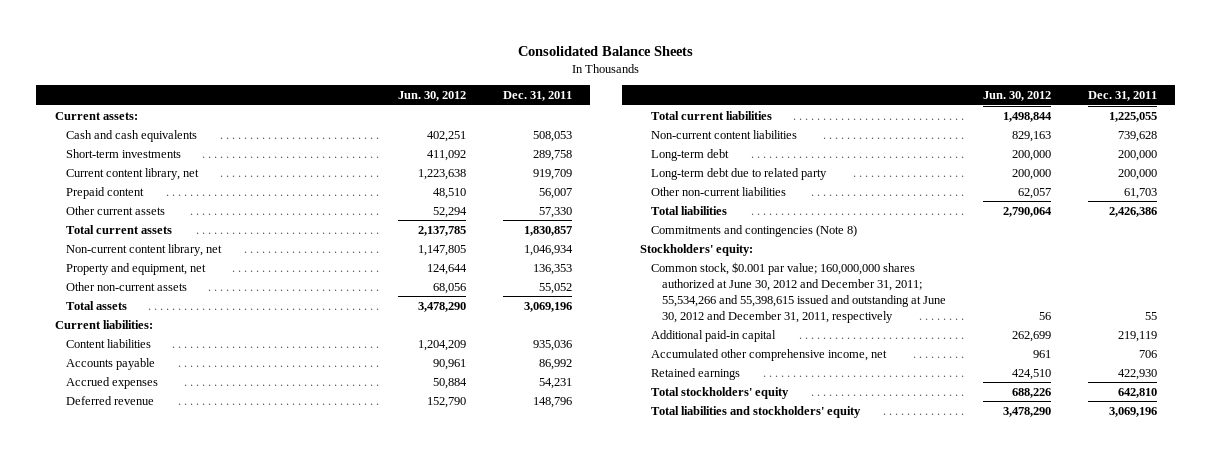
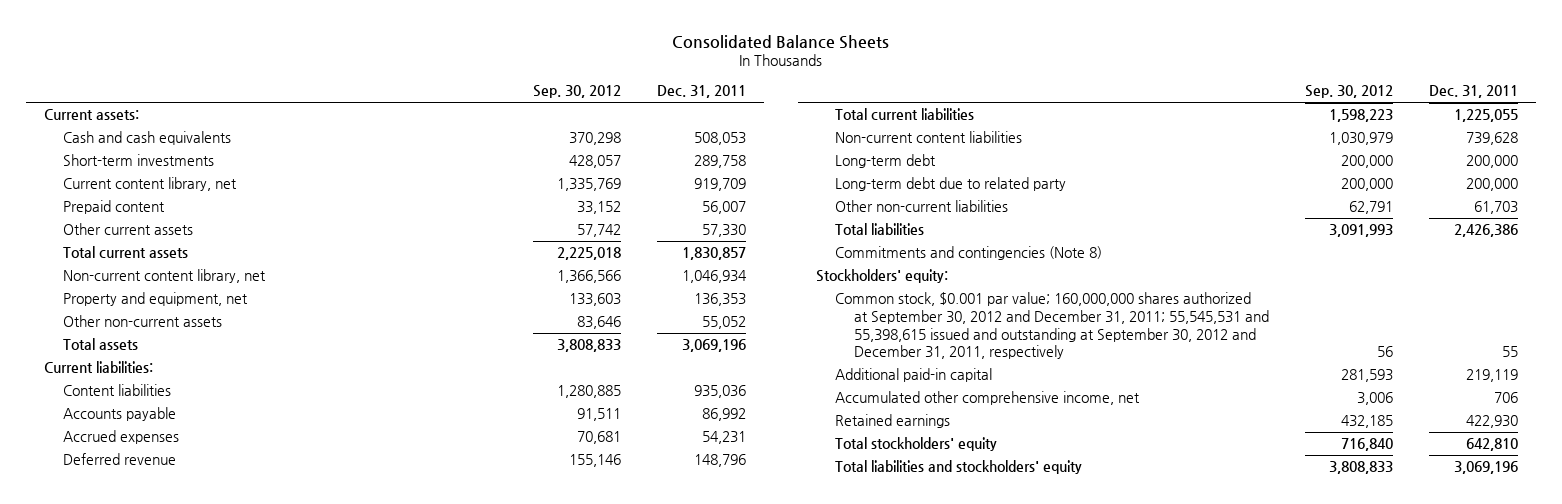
- | Jun. 30, 2012 | Dec. 31, 2011
+ | Sep. 30, 2012 | Dec. 31, 2011
- Common stock, $0.001 par value; 160,000,000 shares authorized at June 30, 2012 and December 31, 2011; 55,534,266 and 55,398,615 issued and outstanding at June 30, 2012 and December 31, 2011, respectively | 56 | 55
+ Common stock, $0.001 par value; 160,000,000 shares authorized at September 30, 2012 and December 31, 2011; 55,545,531 and 55,398,615 issued and outstanding at September 30, 2012 and December 31, 2011, respectively | 56 | 55

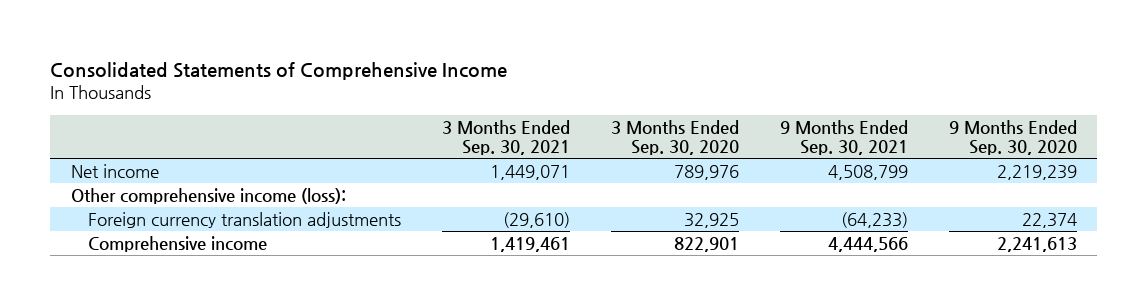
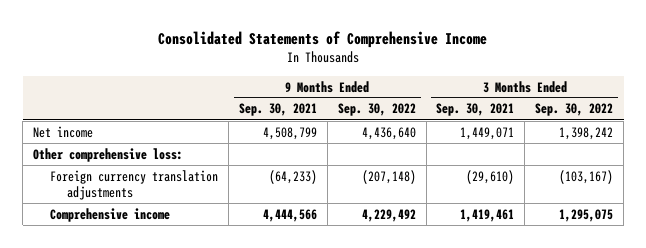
- | 3 Months Ended Sep. 30, 2021 | 3 Months Ended Sep. 30, 2020 | 9 Months Ended Sep. 30, 2021 | 9 Months Ended Sep. 30, 2020
+ | 9 Months Ended Sep. 30, 2021 | 9 Months Ended Sep. 30, 2022 | 3 Months Ended Sep. 30, 2021 | 3 Months Ended Sep. 30, 2022
- Other comprehensive income (loss):
+ Other comprehensive loss:

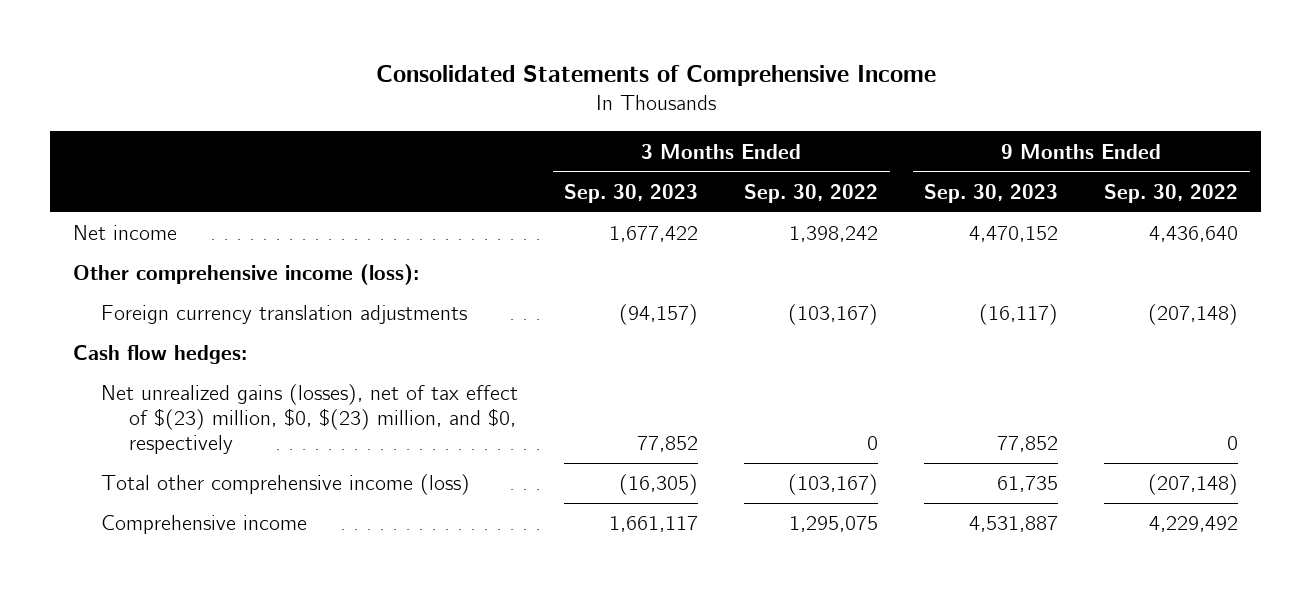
- | 9 Months Ended Sep. 30, 2021 | 9 Months Ended Sep. 30, 2022 | 3 Months Ended Sep. 30, 2021 | 3 Months Ended Sep. 30, 2022
+ | 3 Months Ended Sep. 30, 2023 | 3 Months Ended Sep. 30, 2022 | 9 Months Ended Sep. 30, 2023 | 9 Months Ended Sep. 30, 2022
- Other comprehensive loss:
+ Other comprehensive income (loss):
+ Cash flow hedges:
+ Net unrealized gains (losses), net of tax effect of $(23) million, $0, $(23) million, and $0, respectively | 77,852 | 0 | 77,852 | 0
+ Total other comprehensive income (loss) | (16,305) | (103,167) | 61,735 | (207,148)

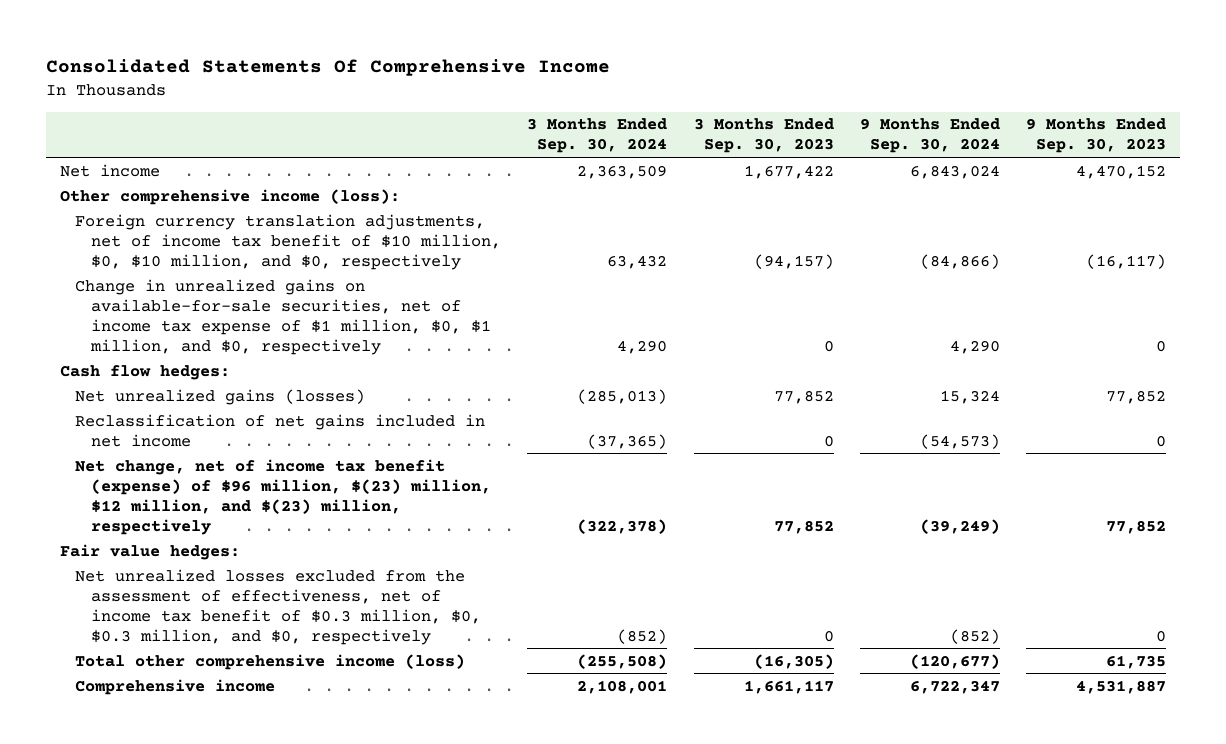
- Consolidated Statements of Comprehensive Income
+ Consolidated Statements Of Comprehensive Income
- | 3 Months Ended Sep. 30, 2023 | 3 Months Ended Sep. 30, 2022 | 9 Months Ended Sep. 30, 2023 | 9 Months Ended Sep. 30, 2022
+ | 3 Months Ended Sep. 30, 2024 | 3 Months Ended Sep. 30, 2023 | 9 Months Ended Sep. 30, 2024 | 9 Months Ended Sep. 30, 2023
- Foreign currency translation adjustments | (94,157) | (103,167) | (16,117) | (207,148)
+ Foreign currency translation adjustments, net of income tax benefit of $10 million, $0, $10 million, and $0, respectively | 63,432 | (94,157) | (84,866) | (16,117)
+ Change in unrealized gains on available-for-sale securities, net of income tax expense of $1 million, $0, $1 million, and $0, respectively | 4,290 | 0 | 4,290 | 0
- Net unrealized gains (losses), net of tax effect of $(23) million, $0, $(23) million, and $0, respectively | 77,852 | 0 | 77,852 | 0
+ Net unrealized gains (losses) | (285,013) | 77,852 | 15,324 | 77,852
+ Reclassification of net gains included in net income | (37,365) | 0 | (54,573) | 0
+ Net change, net of income tax benefit (expense) of $96 million, $(23) million, $12 million, and $(23) million, respectively | (322,378) | 77,852 | (39,249) | 77,852
+ Fair value hedges:
+ Net unrealized losses excluded from the assessment of effectiveness, net of income tax benefit of $0.3 million, $0, $0.3 million, and $0, respectively | (852) | 0 | (852) | 0

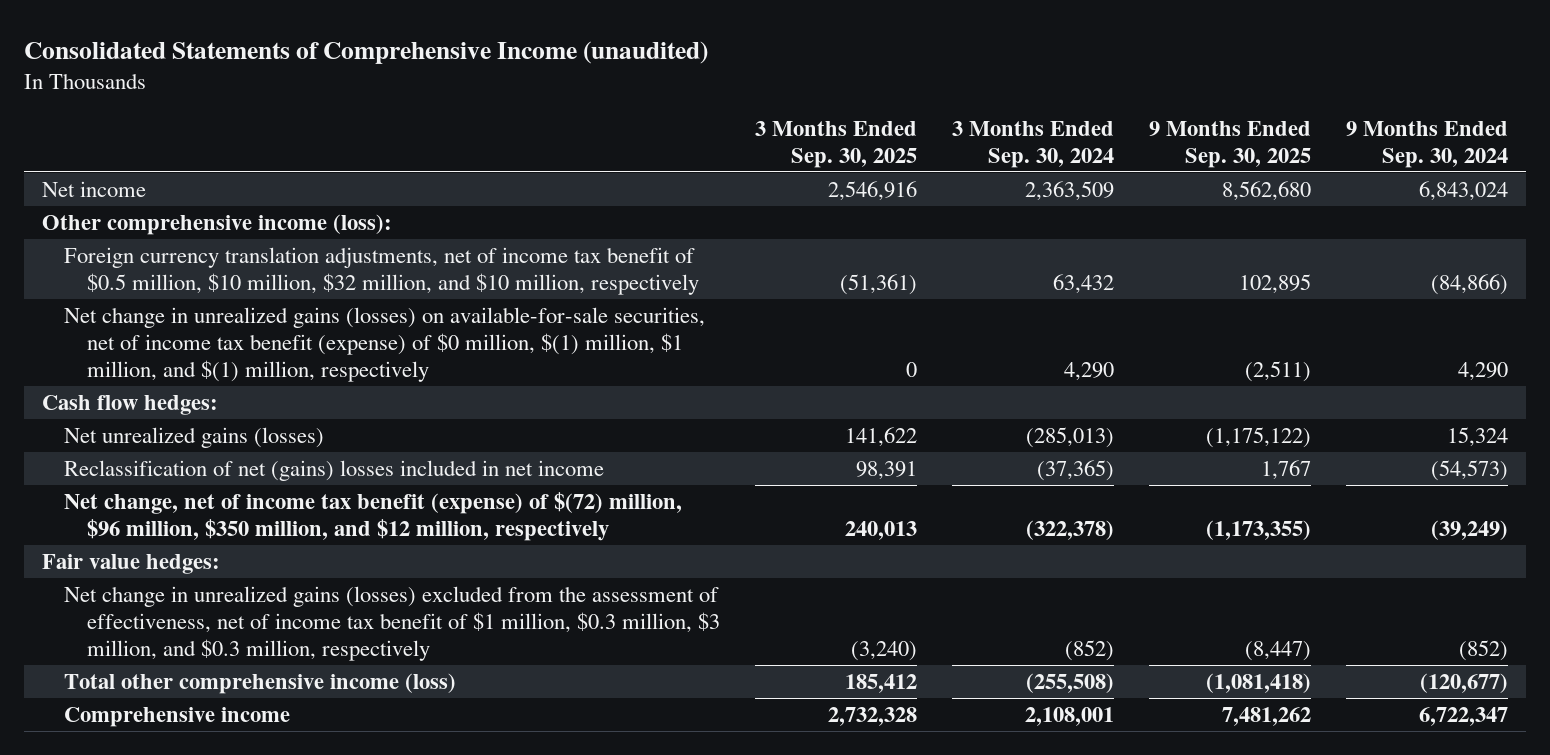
- Consolidated Statements Of Comprehensive Income
+ Consolidated Statements of Comprehensive Income (unaudited)
- | 3 Months Ended Sep. 30, 2024 | 3 Months Ended Sep. 30, 2023 | 9 Months Ended Sep. 30, 2024 | 9 Months Ended Sep. 30, 2023
+ | 3 Months Ended Sep. 30, 2025 | 3 Months Ended Sep. 30, 2024 | 9 Months Ended Sep. 30, 2025 | 9 Months Ended Sep. 30, 2024
- Foreign currency translation adjustments, net of income tax benefit of $10 million, $0, $10 million, and $0, respectively | 63,432 | (94,157) | (84,866) | (16,117)
- Change in unrealized gains on available-for-sale securities, net of income tax expense of $1 million, $0, $1 million, and $0, respectively | 4,290 | 0 | 4,290 | 0
+ Foreign currency translation adjustments, net of income tax benefit of $0.5 million, $10 million, $32 million, and $10 million, respectively | (51,361) | 63,432 | 102,895 | (84,866)
+ Net change in unrealized gains (losses) on available-for-sale securities, net of income tax benefit (expense) of $0 million, $(1) million, $1 million, and $(1) million, respectively | 0 | 4,290 | (2,511) | 4,290
- Reclassification of net gains included in net income | (37,365) | 0 | (54,573) | 0
- Net change, net of income tax benefit (expense) of $96 million, $(23) million, $12 million, and $(23) million, respectively | (322,378) | 77,852 | (39,249) | 77,852
+ Reclassification of net (gains) losses included in net income | 98,391 | (37,365) | 1,767 | (54,573)
+ Net change, net of income tax benefit (expense) of $(72) million, $96 million, $350 million, and $12 million, respectively | 240,013 | (322,378) | (1,173,355) | (39,249)
- Net unrealized losses excluded from the assessment of effectiveness, net of income tax benefit of $0.3 million, $0, $0.3 million, and $0, respectively | (852) | 0 | (852) | 0
+ Net change in unrealized gains (losses) excluded from the assessment of effectiveness, net of income tax benefit of $1 million, $0.3 million, $3 million, and $0.3 million, respectively | (3,240) | (852) | (8,447) | (852)

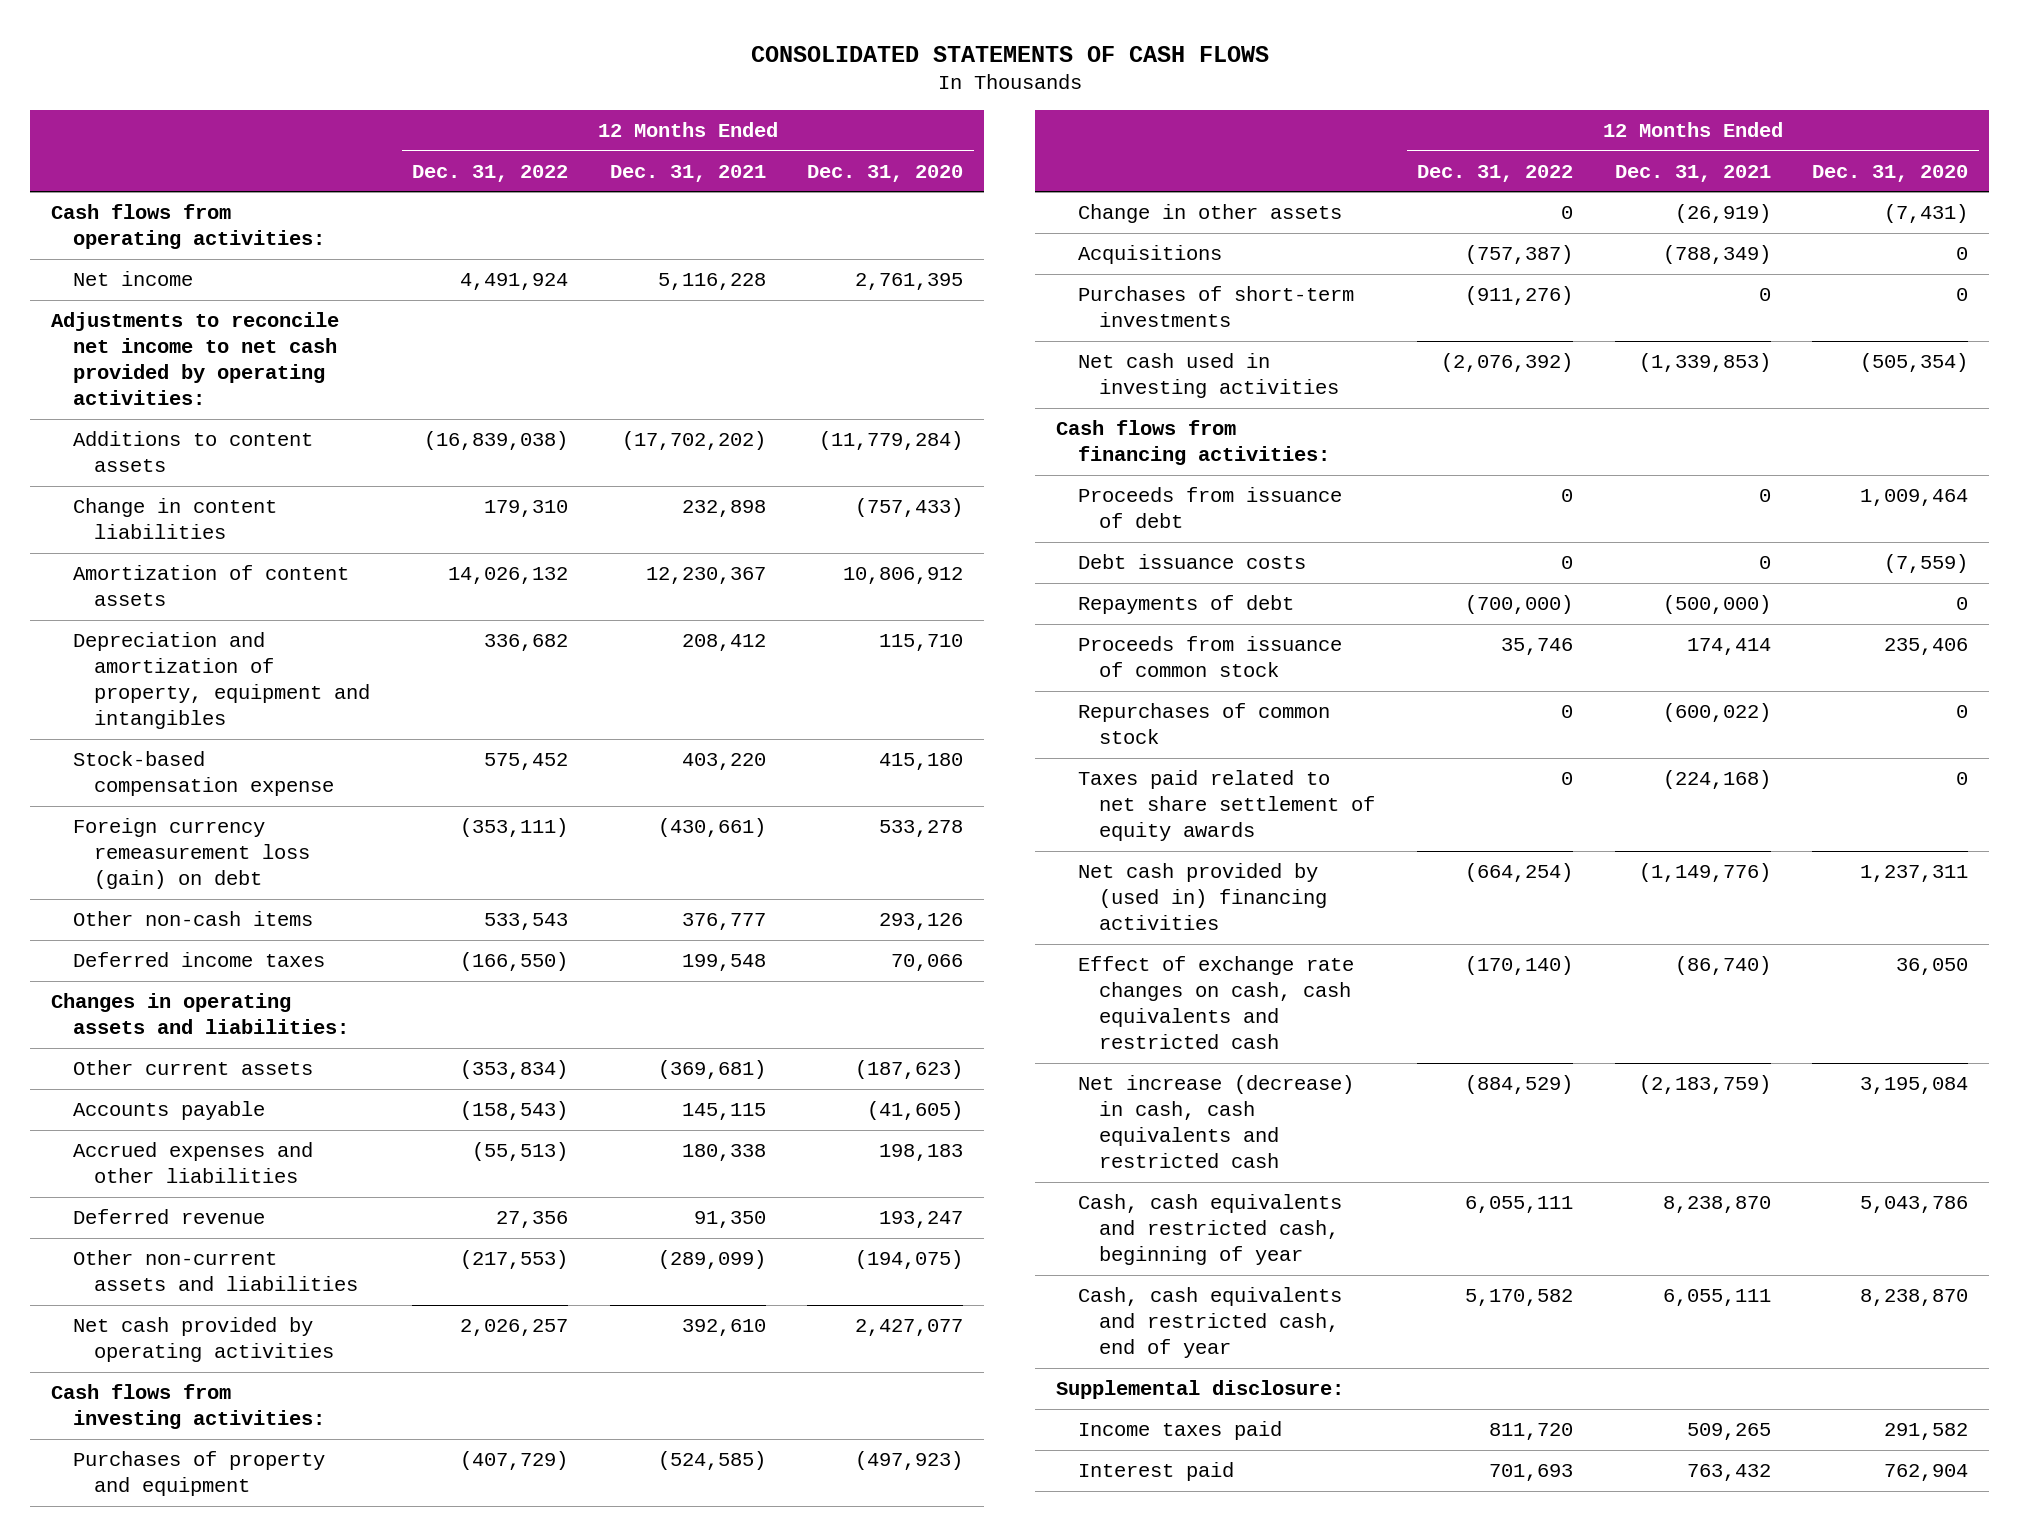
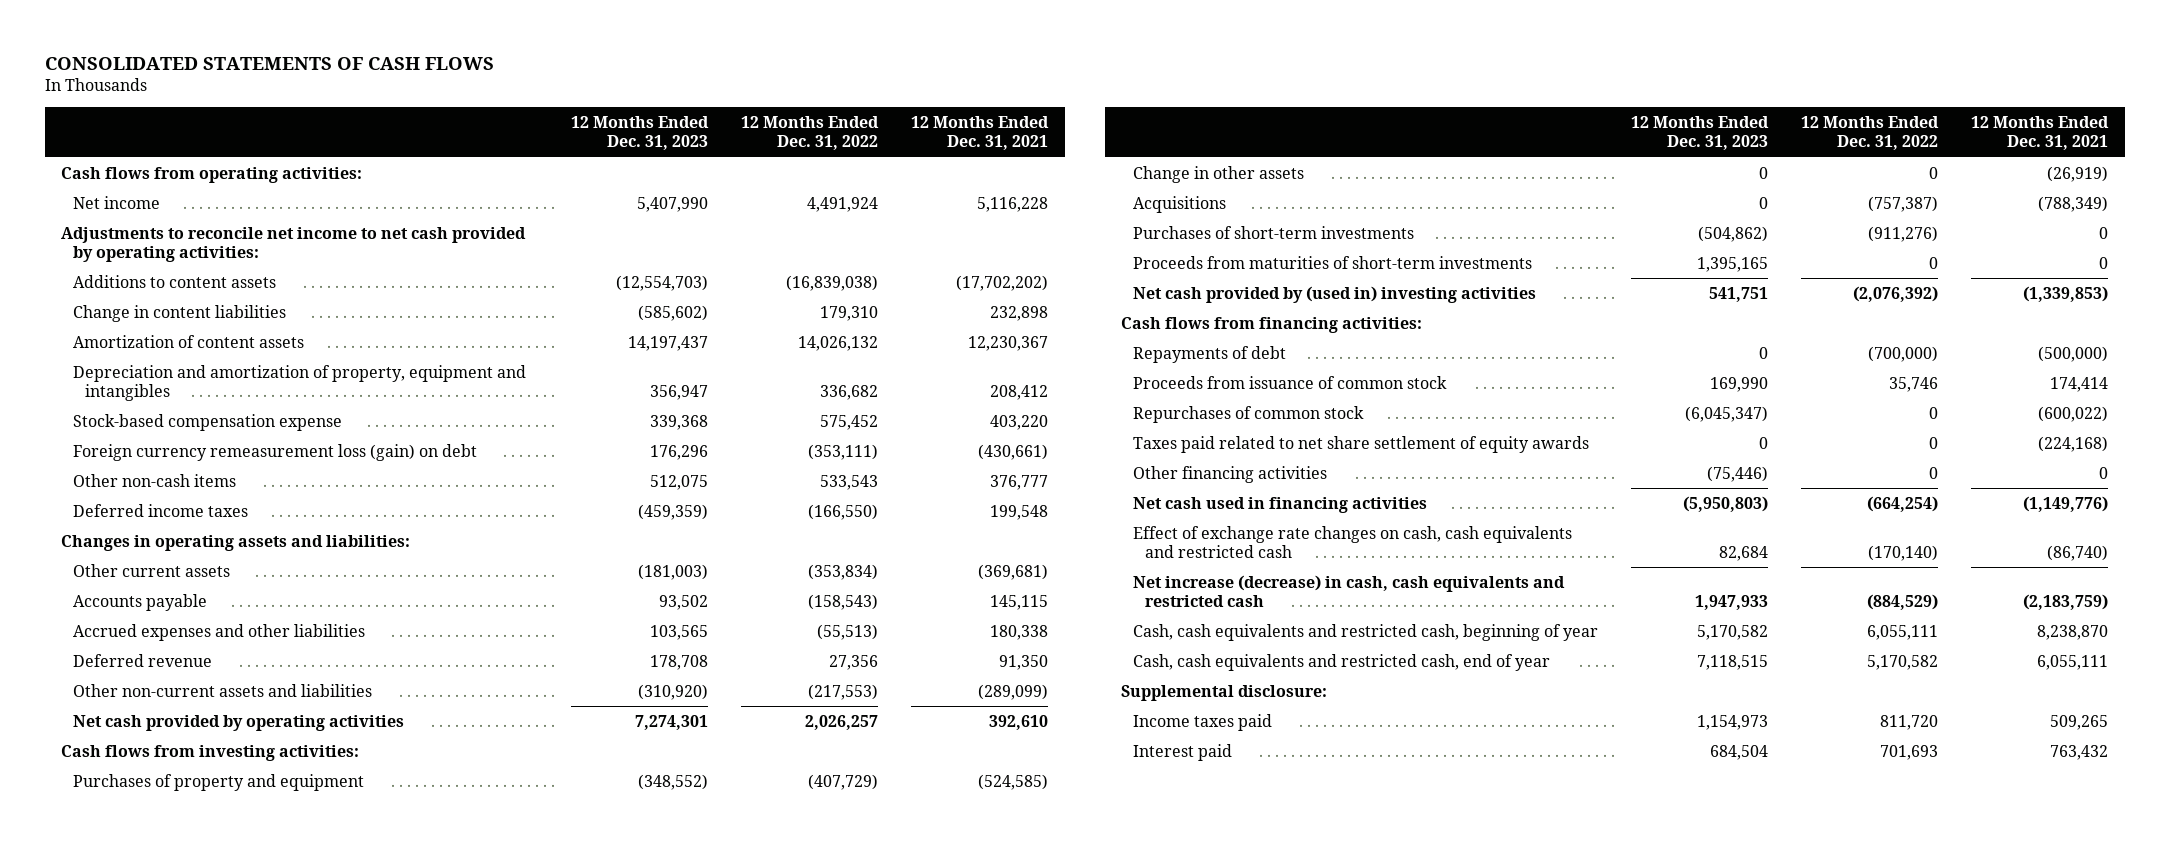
- | 12 Months Ended Dec. 31, 2022 | 12 Months Ended Dec. 31, 2021 | 12 Months Ended Dec. 31, 2020
+ | 12 Months Ended Dec. 31, 2023 | 12 Months Ended Dec. 31, 2022 | 12 Months Ended Dec. 31, 2021
- Net cash used in investing activities | (2,076,392) | (1,339,853) | (505,354)
+ Proceeds from maturities of short-term investments | 1,395,165 | 0 | 0
+ Net cash provided by (used in) investing activities | 541,751 | (2,076,392) | (1,339,853)
- Proceeds from issuance of debt | 0 | 0 | 1,009,464
- Debt issuance costs | 0 | 0 | (7,559)
- Net cash provided by (used in) financing activities | (664,254) | (1,149,776) | 1,237,311
+ Other financing activities | (75,446) | 0 | 0
+ Net cash used in financing activities | (5,950,803) | (664,254) | (1,149,776)

